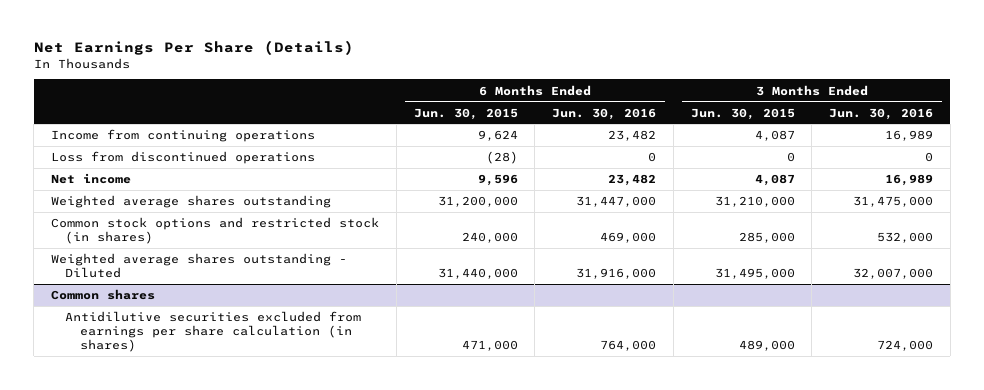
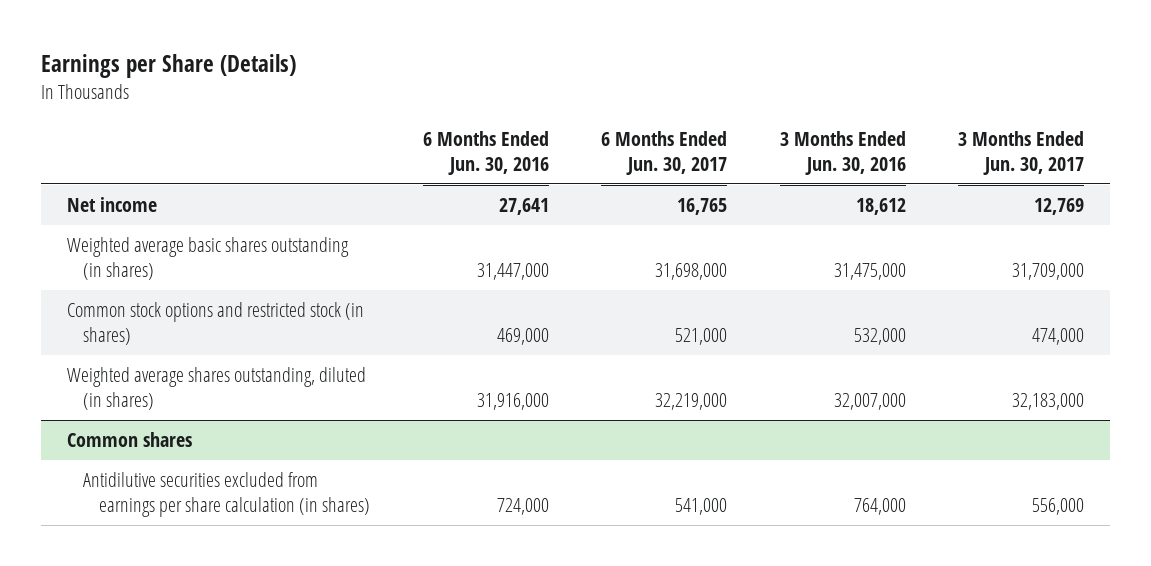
- Net Earnings Per Share (Details)
+ Earnings per Share (Details)
- | 6 Months Ended Jun. 30, 2015 | 6 Months Ended Jun. 30, 2016 | 3 Months Ended Jun. 30, 2015 | 3 Months Ended Jun. 30, 2016
+ | 6 Months Ended Jun. 30, 2016 | 6 Months Ended Jun. 30, 2017 | 3 Months Ended Jun. 30, 2016 | 3 Months Ended Jun. 30, 2017
- Income from continuing operations | 9,624 | 23,482 | 4,087 | 16,989
- Loss from discontinued operations | (28) | 0 | 0 | 0
- Net income | 9,596 | 23,482 | 4,087 | 16,989
- Weighted average shares outstanding | 31,200,000 | 31,447,000 | 31,210,000 | 31,475,000
+ Net income | 27,641 | 16,765 | 18,612 | 12,769
+ Weighted average basic shares outstanding (in shares) | 31,447,000 | 31,698,000 | 31,475,000 | 31,709,000
- Weighted average shares outstanding - Diluted | 31,440,000 | 31,916,000 | 31,495,000 | 32,007,000
+ Weighted average shares outstanding, diluted (in shares) | 31,916,000 | 32,219,000 | 32,007,000 | 32,183,000
@ Common shares
- Antidilutive securities excluded from earnings per share calculation (in shares) | 471,000 | 764,000 | 489,000 | 724,000
+ Antidilutive securities excluded from earnings per share calculation (in shares) | 724,000 | 541,000 | 764,000 | 556,000

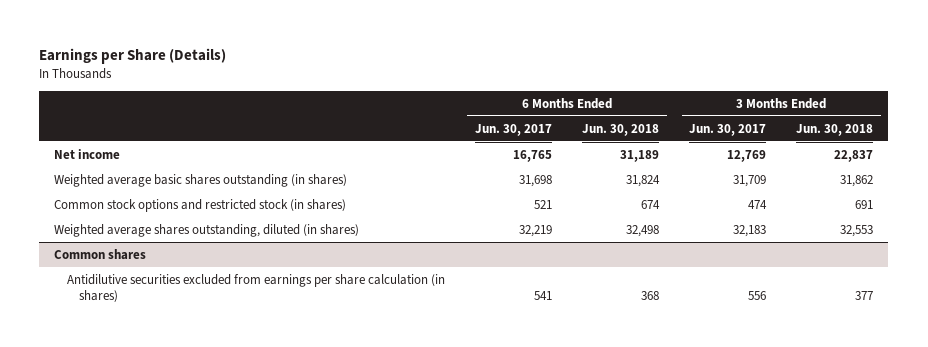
- | 6 Months Ended Jun. 30, 2016 | 6 Months Ended Jun. 30, 2017 | 3 Months Ended Jun. 30, 2016 | 3 Months Ended Jun. 30, 2017
+ | 6 Months Ended Jun. 30, 2017 | 6 Months Ended Jun. 30, 2018 | 3 Months Ended Jun. 30, 2017 | 3 Months Ended Jun. 30, 2018
- Weighted average basic shares outstanding (in shares) | 31,447,000 | 31,698,000 | 31,475,000 | 31,709,000
- Common stock options and restricted stock (in shares) | 469,000 | 521,000 | 532,000 | 474,000
- Weighted average shares outstanding, diluted (in shares) | 31,916,000 | 32,219,000 | 32,007,000 | 32,183,000
+ Weighted average basic shares outstanding (in shares) | 31,698 | 31,824 | 31,709 | 31,862
+ Common stock options and restricted stock (in shares) | 521 | 674 | 474 | 691
+ Weighted average shares outstanding, diluted (in shares) | 32,219 | 32,498 | 32,183 | 32,553
@ Common shares
- Antidilutive securities excluded from earnings per share calculation (in shares) | 724,000 | 541,000 | 764,000 | 556,000
+ Antidilutive securities excluded from earnings per share calculation (in shares) | 541 | 368 | 556 | 377

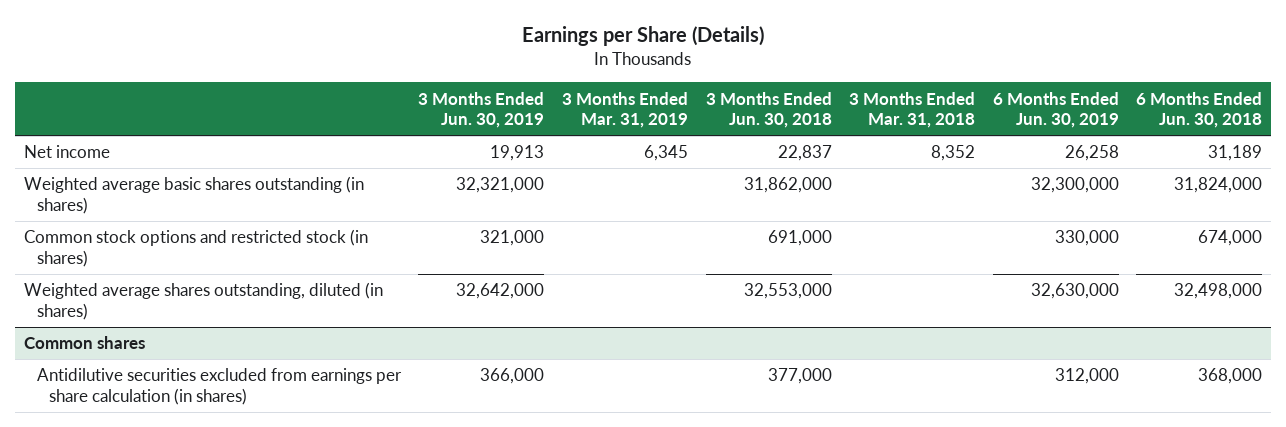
- | 6 Months Ended Jun. 30, 2017 | 6 Months Ended Jun. 30, 2018 | 3 Months Ended Jun. 30, 2017 | 3 Months Ended Jun. 30, 2018
+ | 3 Months Ended Jun. 30, 2019 | 3 Months Ended Mar. 31, 2019 | 3 Months Ended Jun. 30, 2018 | 3 Months Ended Mar. 31, 2018 | 6 Months Ended Jun. 30, 2019 | 6 Months Ended Jun. 30, 2018
- Weighted average basic shares outstanding (in shares) | 31,698 | 31,824 | 31,709 | 31,862
- Common stock options and restricted stock (in shares) | 521 | 674 | 474 | 691
- Weighted average shares outstanding, diluted (in shares) | 32,219 | 32,498 | 32,183 | 32,553
+ Weighted average basic shares outstanding (in shares) | 32,321,000 | | 31,862,000 | | 32,300,000 | 31,824,000
+ Common stock options and restricted stock (in shares) | 321,000 | | 691,000 | | 330,000 | 674,000
+ Weighted average shares outstanding, diluted (in shares) | 32,642,000 | | 32,553,000 | | 32,630,000 | 32,498,000
@ Common shares
- Antidilutive securities excluded from earnings per share calculation (in shares) | 541 | 368 | 556 | 377
+ Antidilutive securities excluded from earnings per share calculation (in shares) | 366,000 | | 377,000 | | 312,000 | 368,000

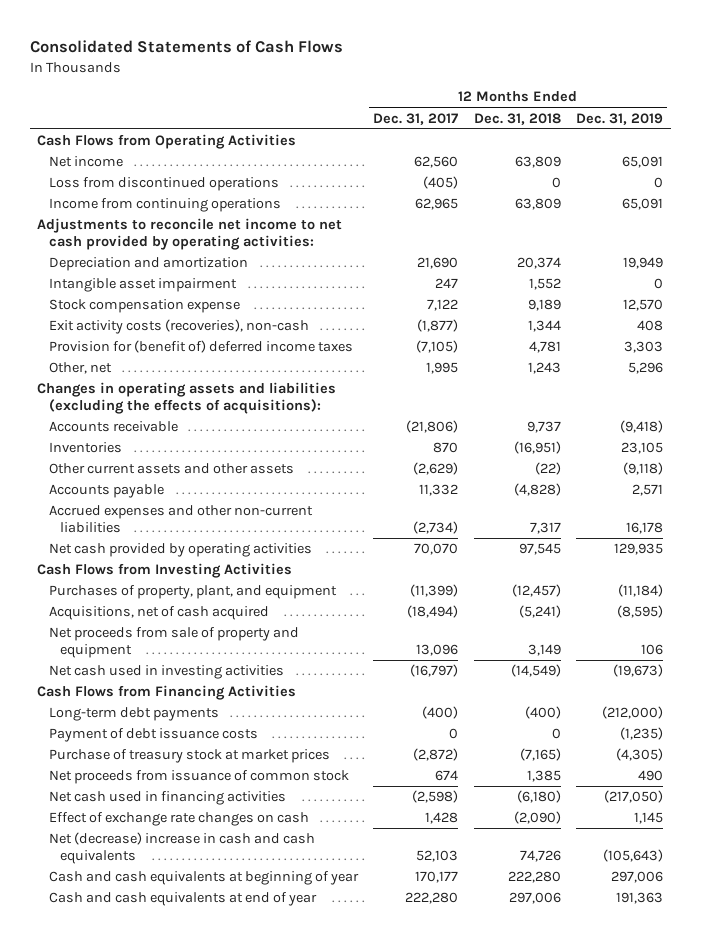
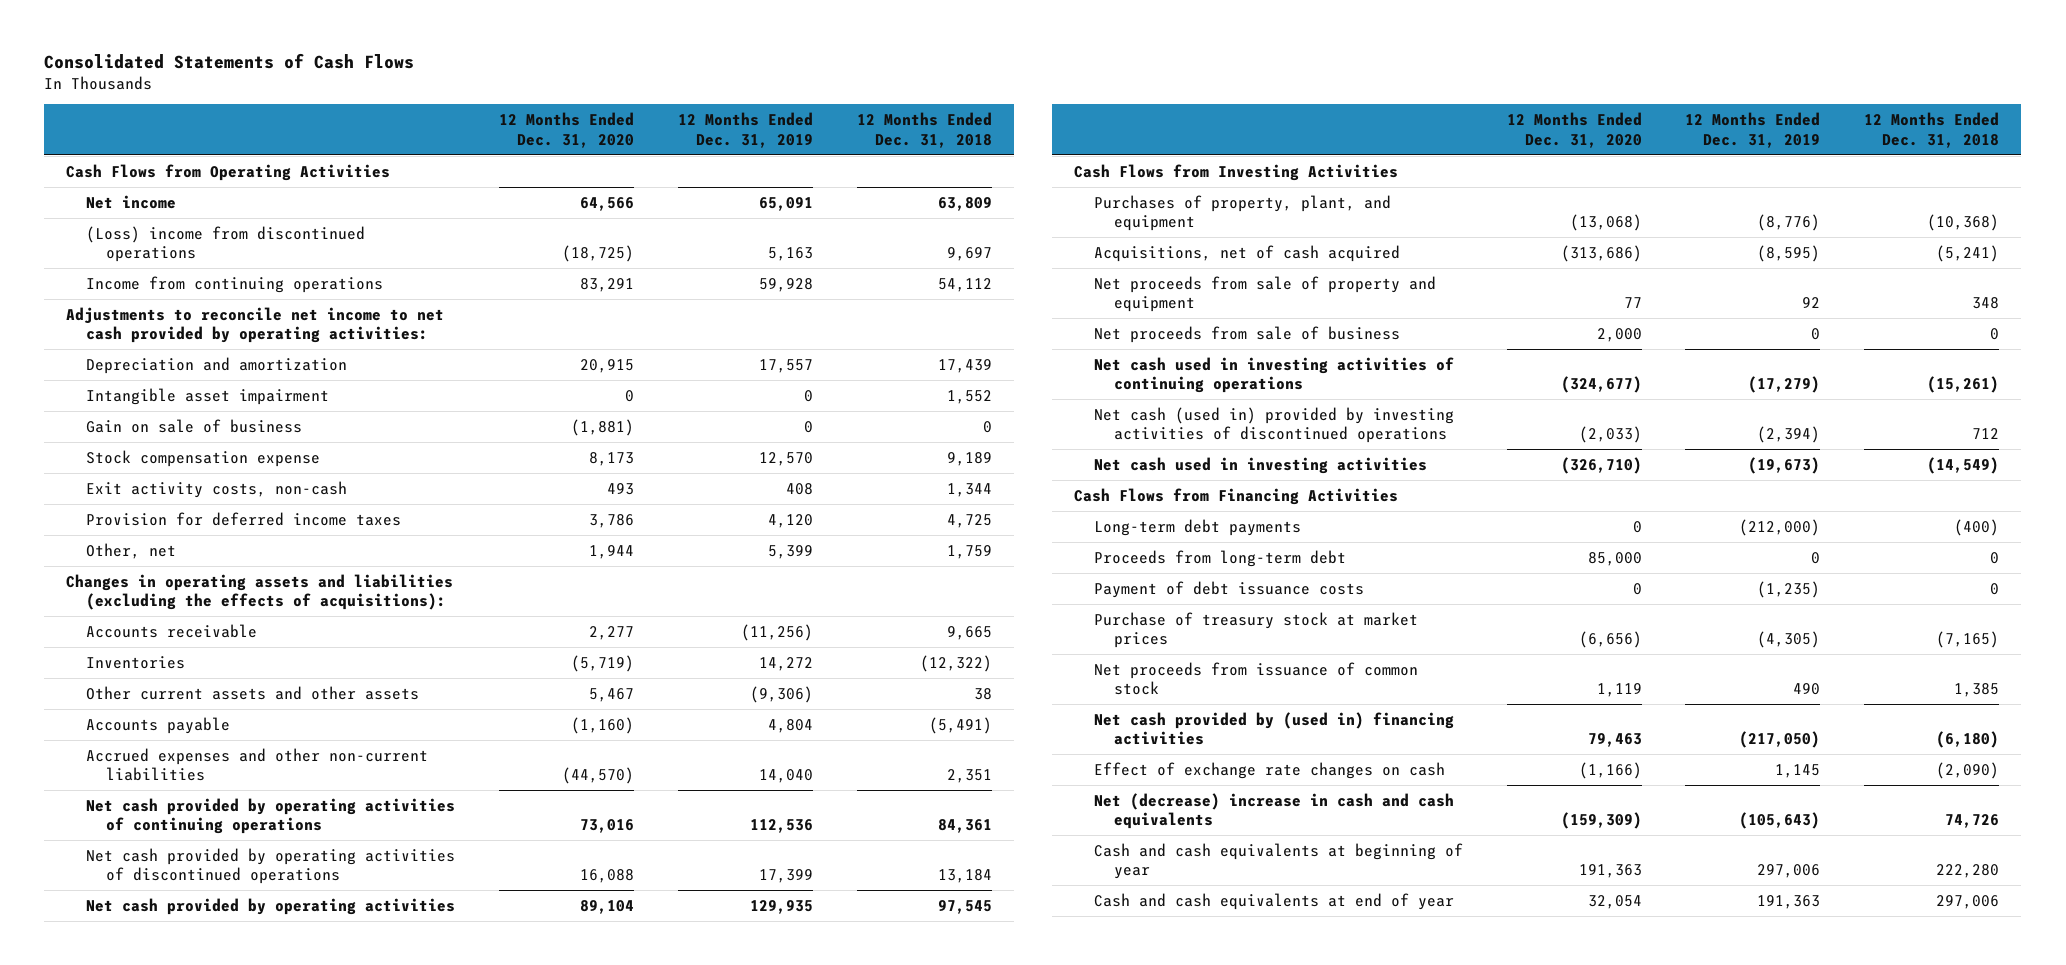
- | 12 Months Ended Dec. 31, 2017 | 12 Months Ended Dec. 31, 2018 | 12 Months Ended Dec. 31, 2019
+ | 12 Months Ended Dec. 31, 2020 | 12 Months Ended Dec. 31, 2019 | 12 Months Ended Dec. 31, 2018
- Loss from discontinued operations | (405) | 0 | 0
- Income from continuing operations | 62,965 | 63,809 | 65,091
+ (Loss) income from discontinued operations | (18,725) | 5,163 | 9,697
+ Income from continuing operations | 83,291 | 59,928 | 54,112
- Depreciation and amortization | 21,690 | 20,374 | 19,949
+ Depreciation and amortization | 20,915 | 17,557 | 17,439
+ Gain on sale of business | (1,881) | 0 | 0
- Exit activity costs (recoveries), non-cash | (1,877) | 1,344 | 408
- Provision for (benefit of) deferred income taxes | (7,105) | 4,781 | 3,303
- Other, net | 1,995 | 1,243 | 5,296
+ Exit activity costs, non-cash | 493 | 408 | 1,344
+ Provision for deferred income taxes | 3,786 | 4,120 | 4,725
+ Other, net | 1,944 | 5,399 | 1,759
- Accounts receivable | (21,806) | 9,737 | (9,418)
- Inventories | 870 | (16,951) | 23,105
- Other current assets and other assets | (2,629) | (22) | (9,118)
- Accounts payable | 11,332 | (4,828) | 2,571
- Accrued expenses and other non-current liabilities | (2,734) | 7,317 | 16,178
+ Accounts receivable | 2,277 | (11,256) | 9,665
+ Inventories | (5,719) | 14,272 | (12,322)
+ Other current assets and other assets | 5,467 | (9,306) | 38
+ Accounts payable | (1,160) | 4,804 | (5,491)
+ Accrued expenses and other non-current liabilities | (44,570) | 14,040 | 2,351
+ Net cash provided by operating activities of continuing operations | 73,016 | 112,536 | 84,361
+ Net cash provided by operating activities of discontinued operations | 16,088 | 17,399 | 13,184
- Purchases of property, plant, and equipment | (11,399) | (12,457) | (11,184)
+ Purchases of property, plant, and equipment | (13,068) | (8,776) | (10,368)
- Net proceeds from sale of property and equipment | 13,096 | 3,149 | 106
+ Net proceeds from sale of property and equipment | 77 | 92 | 348
+ Net proceeds from sale of business | 2,000 | 0 | 0
+ Net cash used in investing activities of continuing operations | (324,677) | (17,279) | (15,261)
+ Net cash (used in) provided by investing activities of discontinued operations | (2,033) | (2,394) | 712
+ Proceeds from long-term debt | 85,000 | 0 | 0
- Net cash used in financing activities | (2,598) | (6,180) | (217,050)
+ Net cash provided by (used in) financing activities | 79,463 | (217,050) | (6,180)

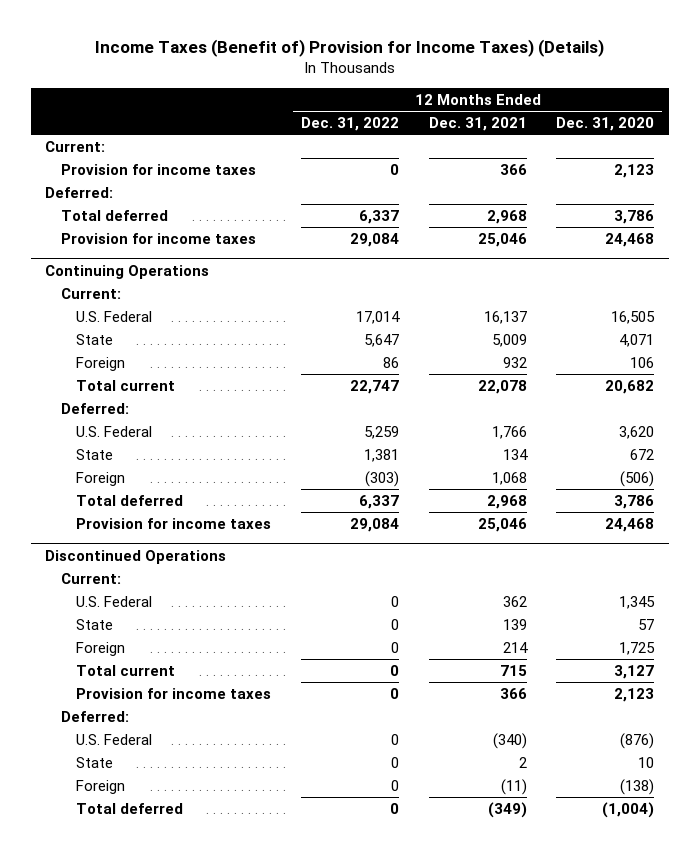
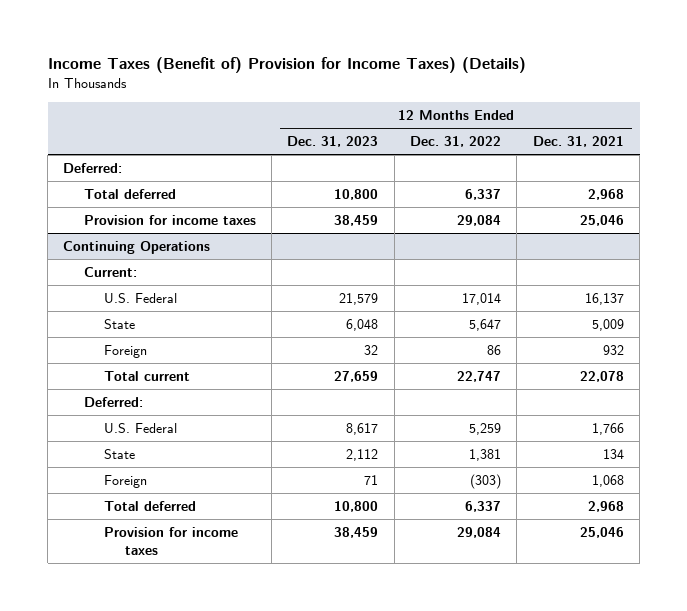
- | 12 Months Ended Dec. 31, 2022 | 12 Months Ended Dec. 31, 2021 | 12 Months Ended Dec. 31, 2020
+ | 12 Months Ended Dec. 31, 2023 | 12 Months Ended Dec. 31, 2022 | 12 Months Ended Dec. 31, 2021
- Current:
- Provision for income taxes | 0 | 366 | 2,123
- Discontinued Operations
- Current:
- U.S. Federal | 0 | 362 | 1,345
- State | 0 | 139 | 57
- Foreign | 0 | 214 | 1,725
- Total current | 0 | 715 | 3,127
- Provision for income taxes | 0 | 366 | 2,123
- Deferred:
- U.S. Federal | 0 | (340) | (876)
- State | 0 | 2 | 10
- Foreign | 0 | (11) | (138)
- Total deferred | 0 | (349) | (1,004)

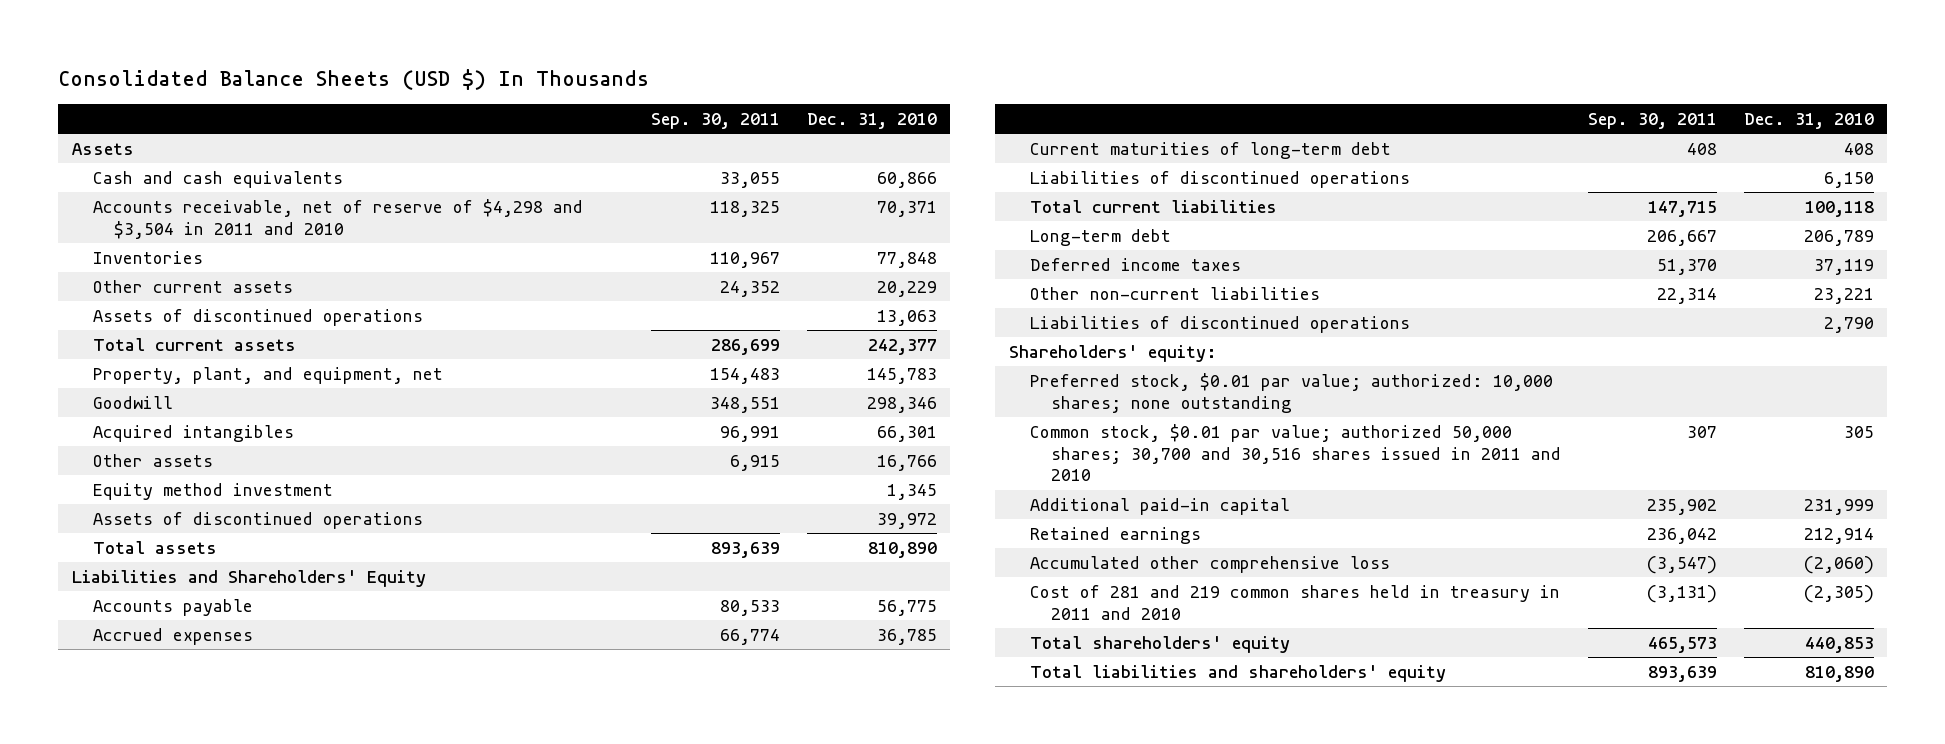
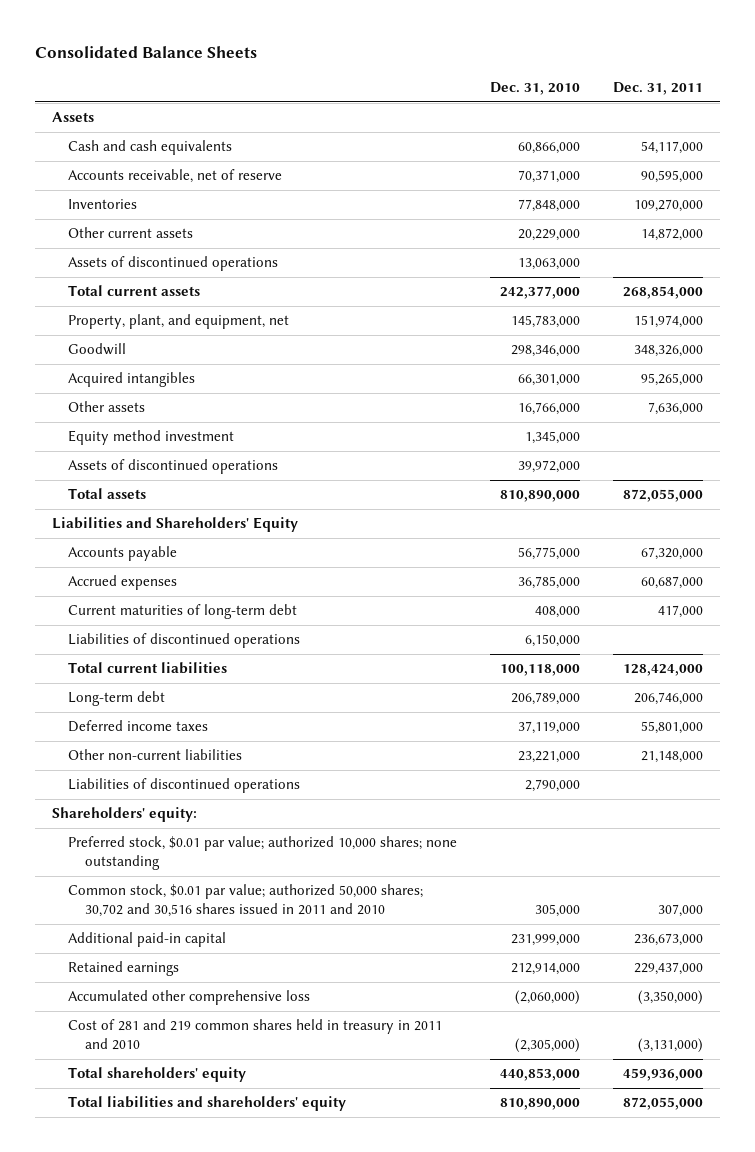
- Consolidated Balance Sheets (USD $) In Thousands
+ Consolidated Balance Sheets
- | Sep. 30, 2011 | Dec. 31, 2010
+ | Dec. 31, 2010 | Dec. 31, 2011
- Cash and cash equivalents | 33,055 | 60,866
- Accounts receivable, net of reserve of $4,298 and $3,504 in 2011 and 2010 | 118,325 | 70,371
- Inventories | 110,967 | 77,848
- Other current assets | 24,352 | 20,229
- Assets of discontinued operations | | 13,063
- Total current assets | 286,699 | 242,377
- Property, plant, and equipment, net | 154,483 | 145,783
- Goodwill | 348,551 | 298,346
- Acquired intangibles | 96,991 | 66,301
- Other assets | 6,915 | 16,766
- Equity method investment | | 1,345
- Assets of discontinued operations | | 39,972
- Total assets | 893,639 | 810,890
+ Cash and cash equivalents | 60,866,000 | 54,117,000
+ Accounts receivable, net of reserve | 70,371,000 | 90,595,000
+ Inventories | 77,848,000 | 109,270,000
+ Other current assets | 20,229,000 | 14,872,000
+ Assets of discontinued operations | 13,063,000 |
+ Total current assets | 242,377,000 | 268,854,000
+ Property, plant, and equipment, net | 145,783,000 | 151,974,000
+ Goodwill | 298,346,000 | 348,326,000
+ Acquired intangibles | 66,301,000 | 95,265,000
+ Other assets | 16,766,000 | 7,636,000
+ Equity method investment | 1,345,000 |
+ Assets of discontinued operations | 39,972,000 |
+ Total assets | 810,890,000 | 872,055,000
- Accounts payable | 80,533 | 56,775
- Accrued expenses | 66,774 | 36,785
- Current maturities of long-term debt | 408 | 408
- Liabilities of discontinued operations | | 6,150
- Total current liabilities | 147,715 | 100,118
- Long-term debt | 206,667 | 206,789
- Deferred income taxes | 51,370 | 37,119
- Other non-current liabilities | 22,314 | 23,221
- Liabilities of discontinued operations | | 2,790
+ Accounts payable | 56,775,000 | 67,320,000
+ Accrued expenses | 36,785,000 | 60,687,000
+ Current maturities of long-term debt | 408,000 | 417,000
+ Liabilities of discontinued operations | 6,150,000 |
+ Total current liabilities | 100,118,000 | 128,424,000
+ Long-term debt | 206,789,000 | 206,746,000
+ Deferred income taxes | 37,119,000 | 55,801,000
+ Other non-current liabilities | 23,221,000 | 21,148,000
+ Liabilities of discontinued operations | 2,790,000 |
- Preferred stock, $0.01 par value; authorized: 10,000 shares; none outstanding
- Common stock, $0.01 par value; authorized 50,000 shares; 30,700 and 30,516 shares issued in 2011 and 2010 | 307 | 305
- Additional paid-in capital | 235,902 | 231,999
- Retained earnings | 236,042 | 212,914
- Accumulated other comprehensive loss | (3,547) | (2,060)
- Cost of 281 and 219 common shares held in treasury in 2011 and 2010 | (3,131) | (2,305)
- Total shareholders' equity | 465,573 | 440,853
- Total liabilities and shareholders' equity | 893,639 | 810,890
+ Preferred stock, $0.01 par value; authorized 10,000 shares; none outstanding
+ Common stock, $0.01 par value; authorized 50,000 shares; 30,702 and 30,516 shares issued in 2011 and 2010 | 305,000 | 307,000
+ Additional paid-in capital | 231,999,000 | 236,673,000
+ Retained earnings | 212,914,000 | 229,437,000
+ Accumulated other comprehensive loss | (2,060,000) | (3,350,000)
+ Cost of 281 and 219 common shares held in treasury in 2011 and 2010 | (2,305,000) | (3,131,000)
+ Total shareholders' equity | 440,853,000 | 459,936,000
+ Total liabilities and shareholders' equity | 810,890,000 | 872,055,000

